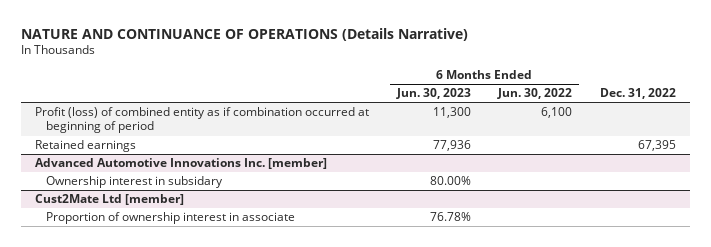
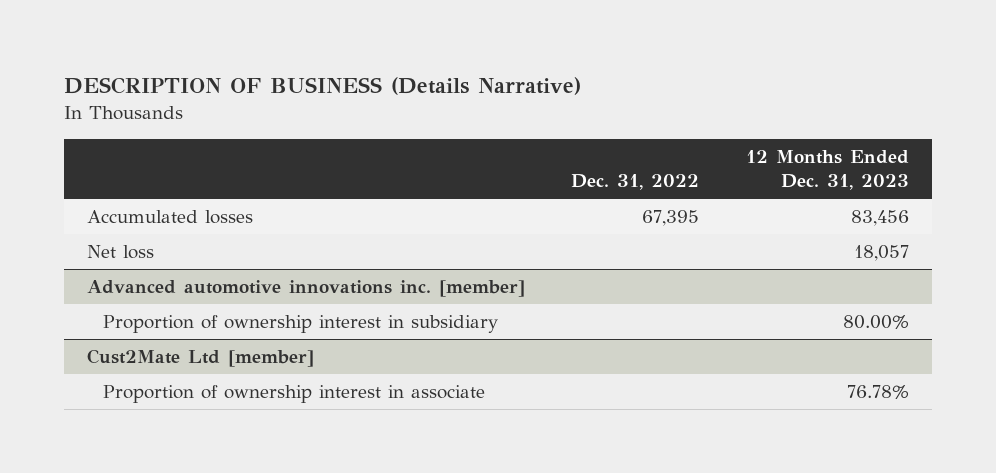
- NATURE AND CONTINUANCE OF OPERATIONS (Details Narrative)
+ DESCRIPTION OF BUSINESS (Details Narrative)
- | 6 Months Ended Jun. 30, 2023 | 6 Months Ended Jun. 30, 2022 | Dec. 31, 2022
+ | Dec. 31, 2022 | 12 Months Ended Dec. 31, 2023
- Profit (loss) of combined entity as if combination occurred at beginning of period | 11,300 | 6,100 |
- Retained earnings | 77,936 | | 67,395
- Advanced Automotive Innovations Inc. [member]
- Ownership interest in subsidary | 80.00% | |
+ Accumulated losses | 67,395 | 83,456
+ Net loss | | 18,057
+ Advanced automotive innovations inc. [member]
+ Proportion of ownership interest in subsidiary | | 80.00%

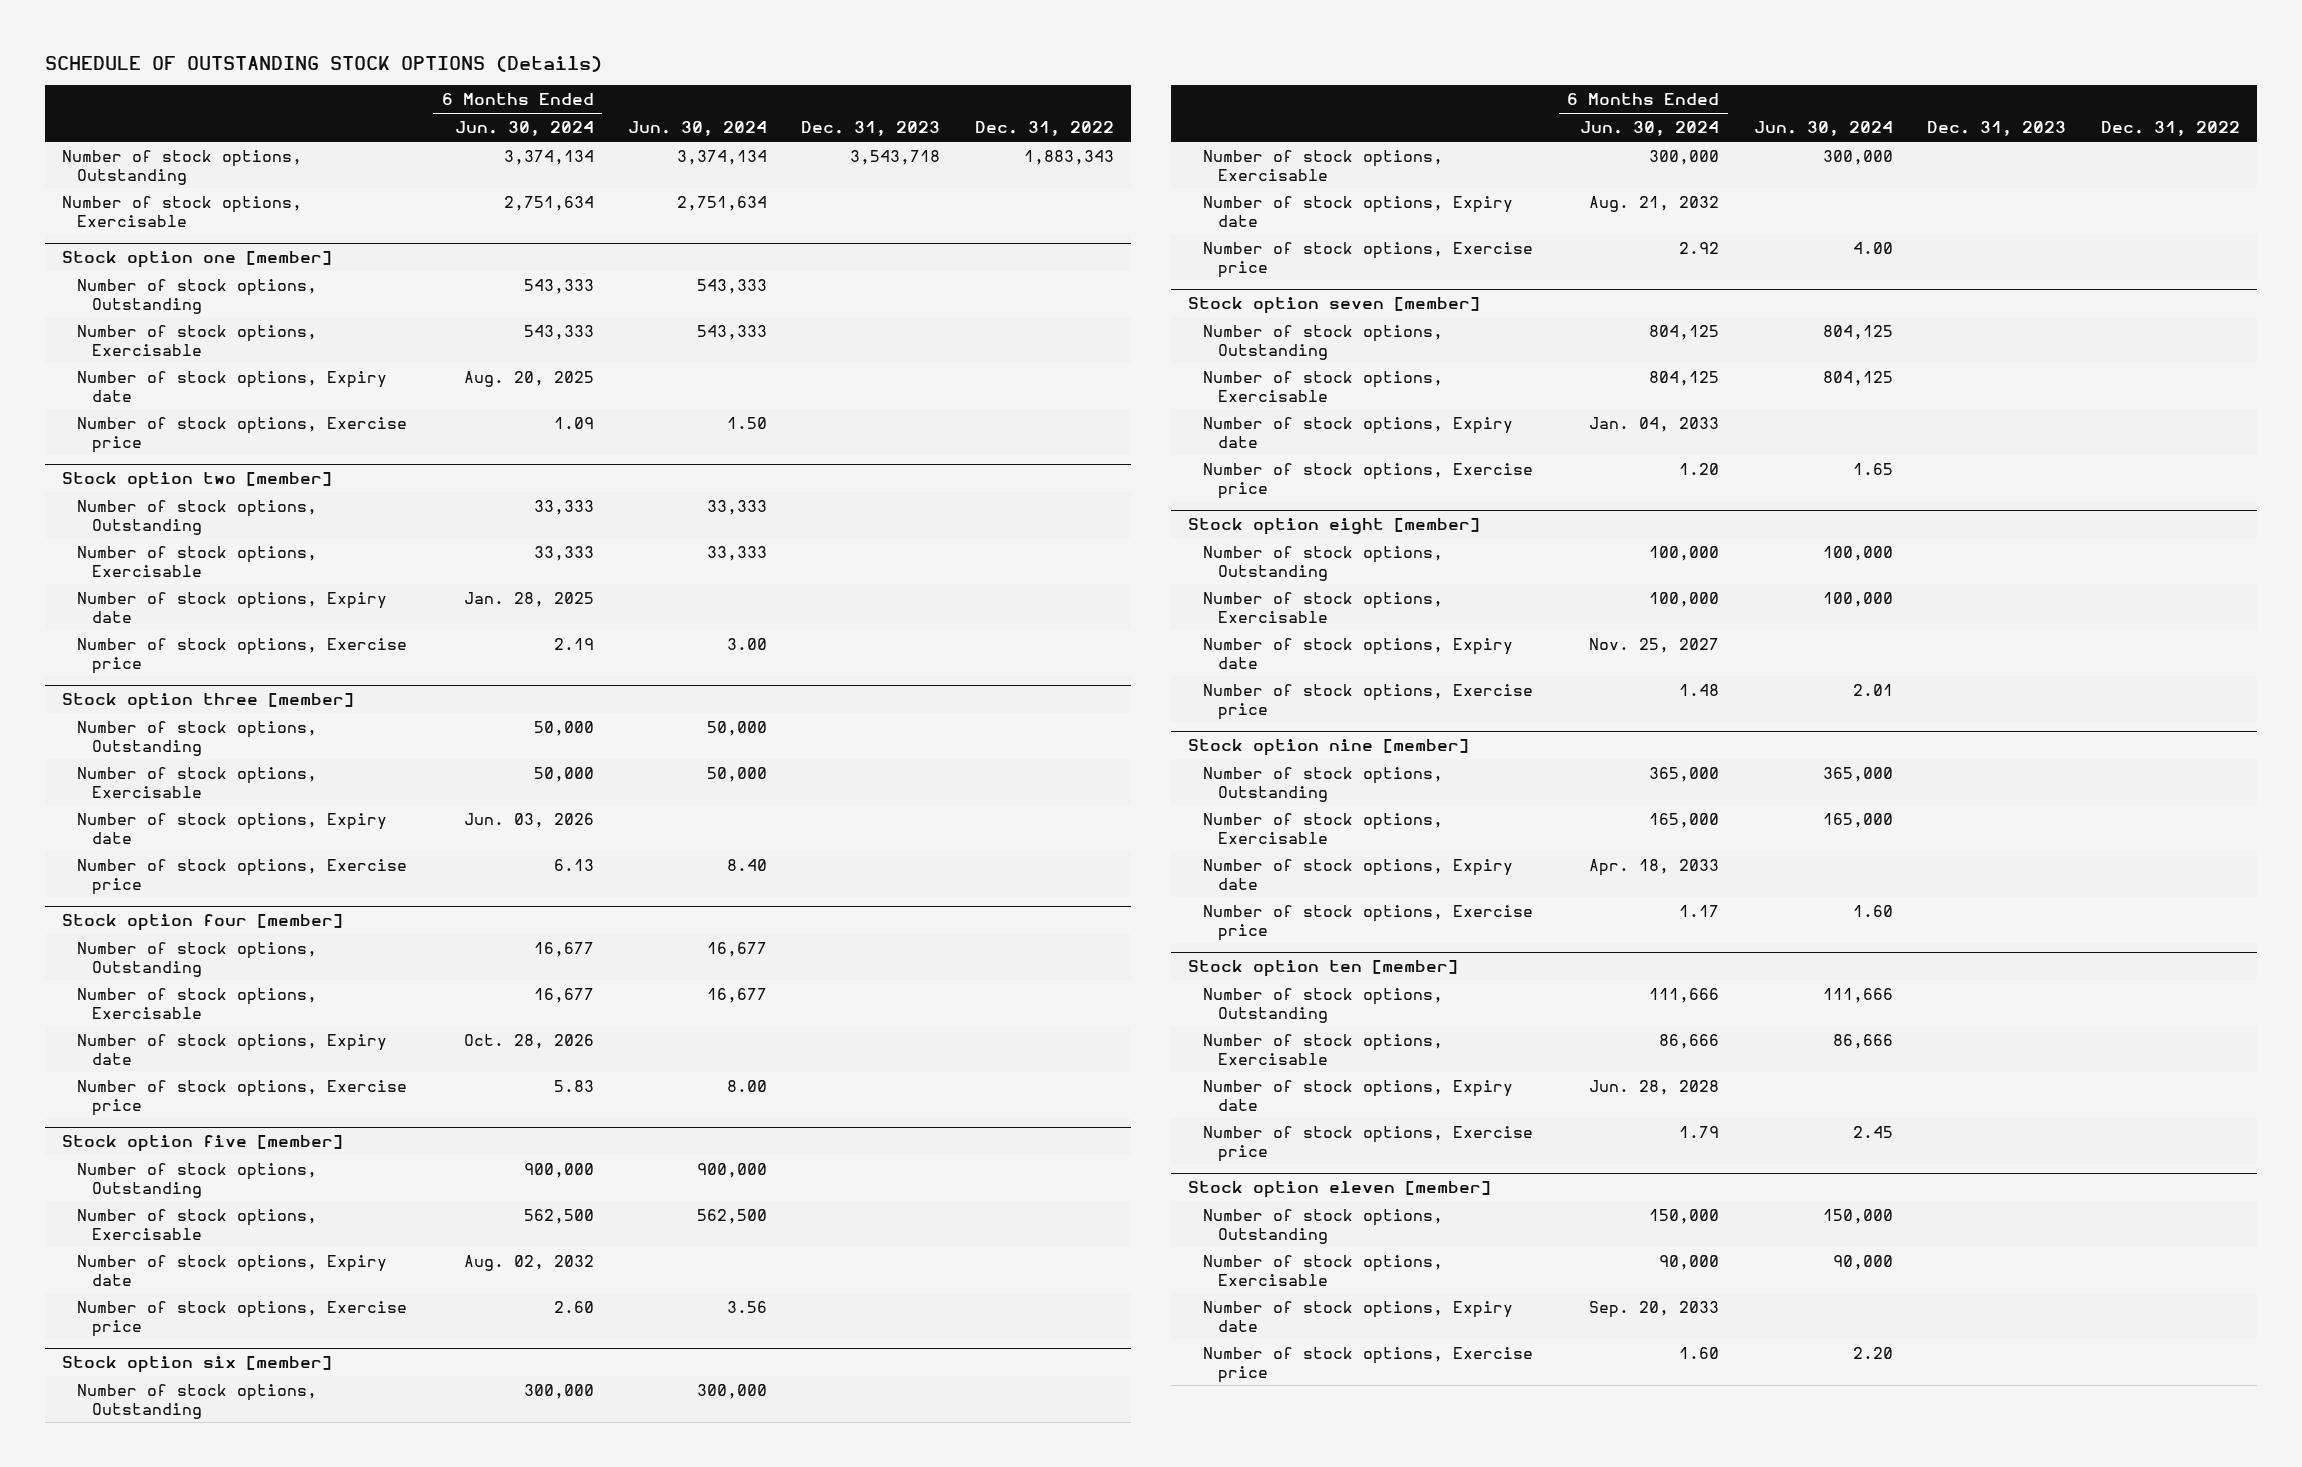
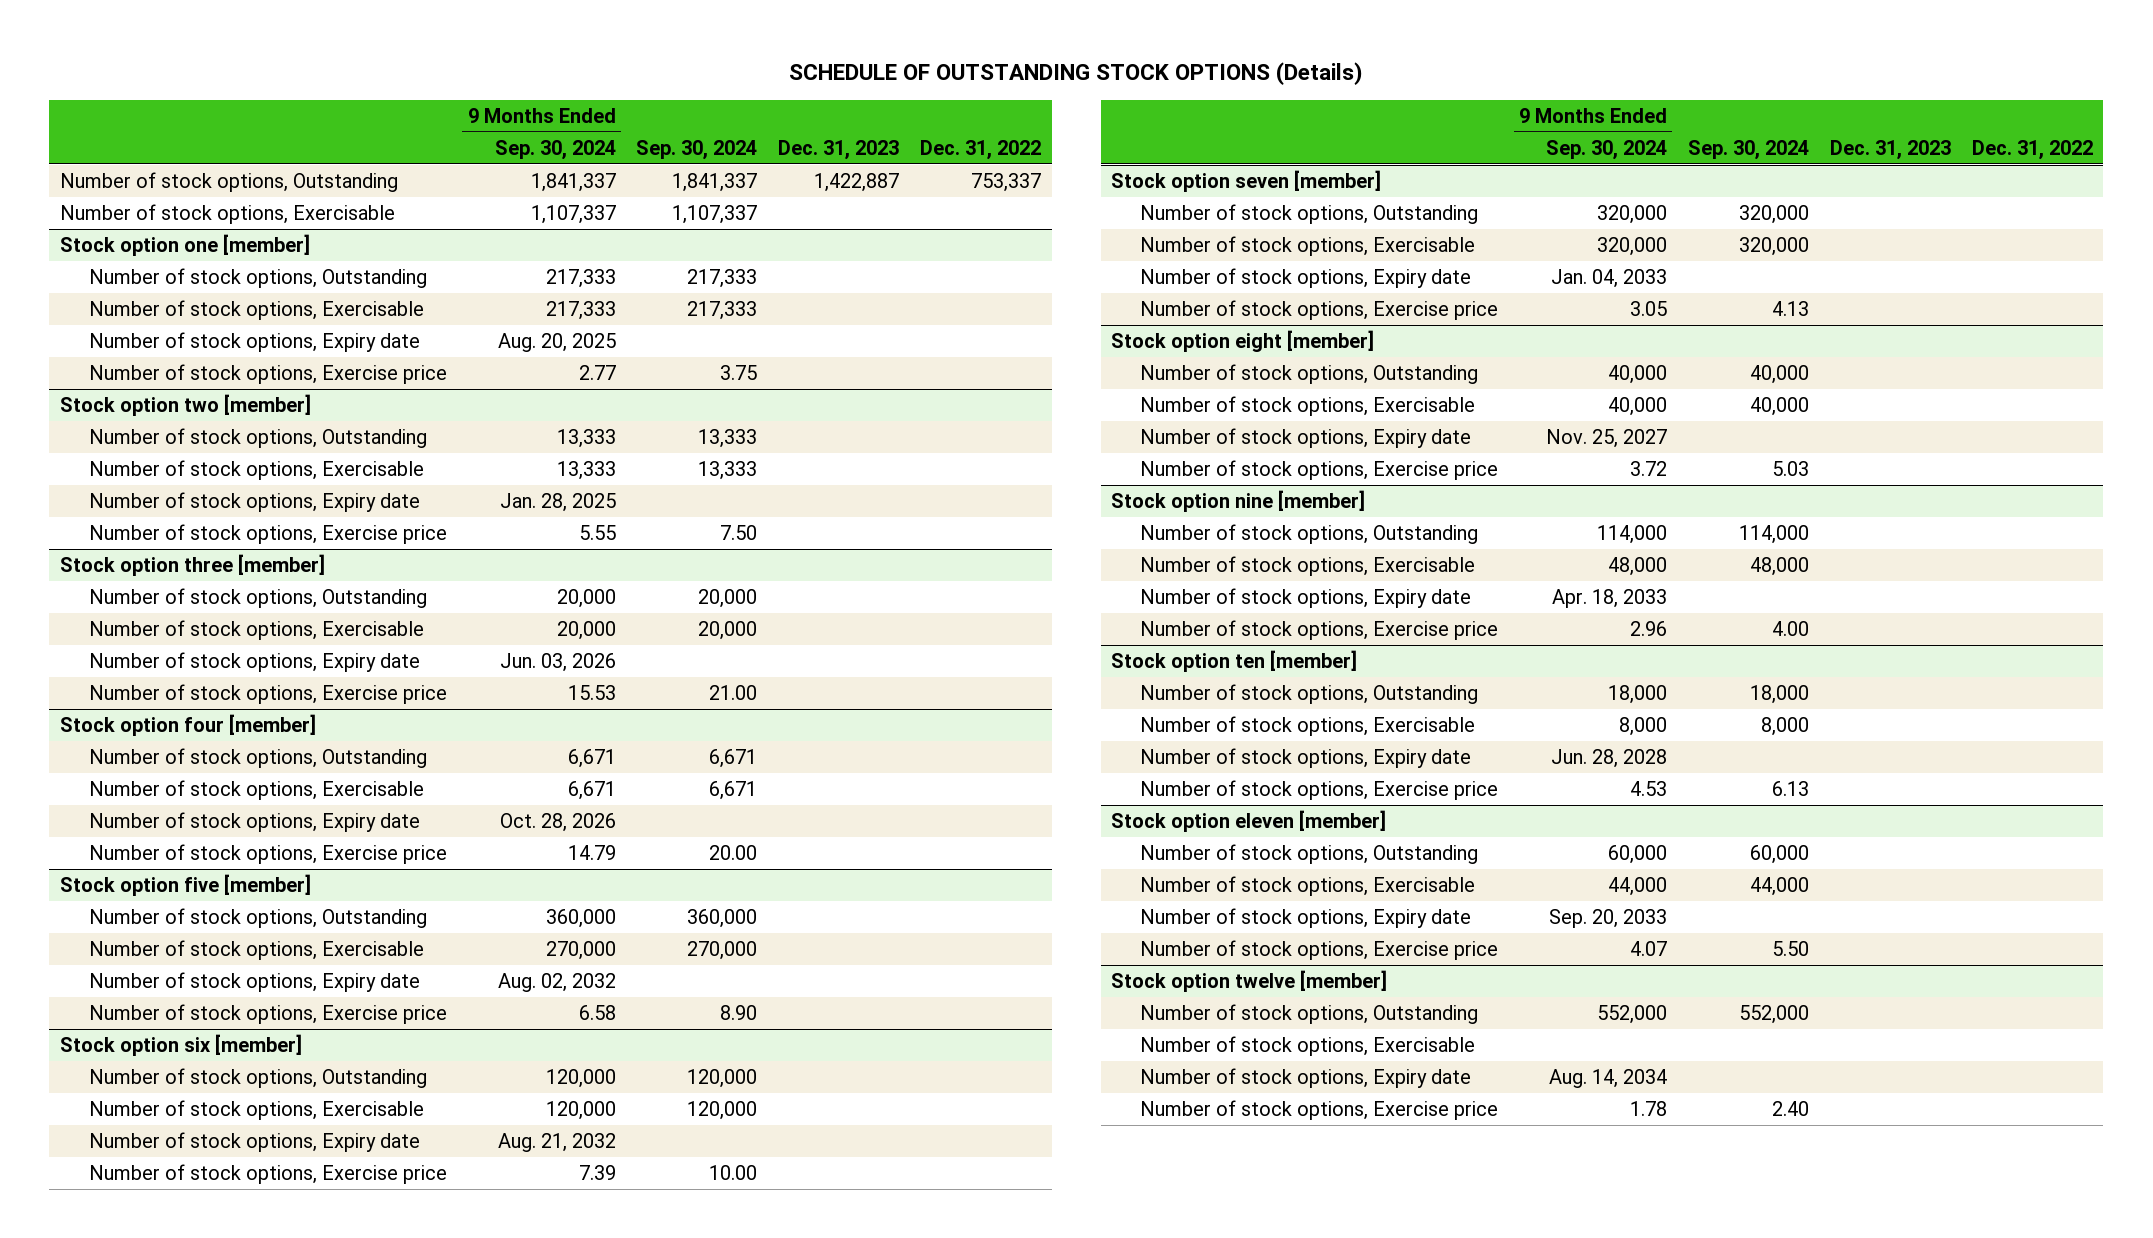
- | 6 Months Ended Jun. 30, 2024 | Jun. 30, 2024 | Dec. 31, 2023 | Dec. 31, 2022
+ | 9 Months Ended Sep. 30, 2024 | Sep. 30, 2024 | Dec. 31, 2023 | Dec. 31, 2022
- Number of stock options, Outstanding | 3,374,134 | 3,374,134 | 3,543,718 | 1,883,343
+ Number of stock options, Outstanding | 1,841,337 | 1,841,337 | 1,422,887 | 753,337
+ Stock option twelve [member]
+ Number of stock options, Outstanding | 552,000 | 552,000 | |
+ Number of stock options, Exercisable
+ Number of stock options, Expiry date | Aug. 14, 2034 | | |
+ Number of stock options, Exercise price | 1.78 | 2.40 | |

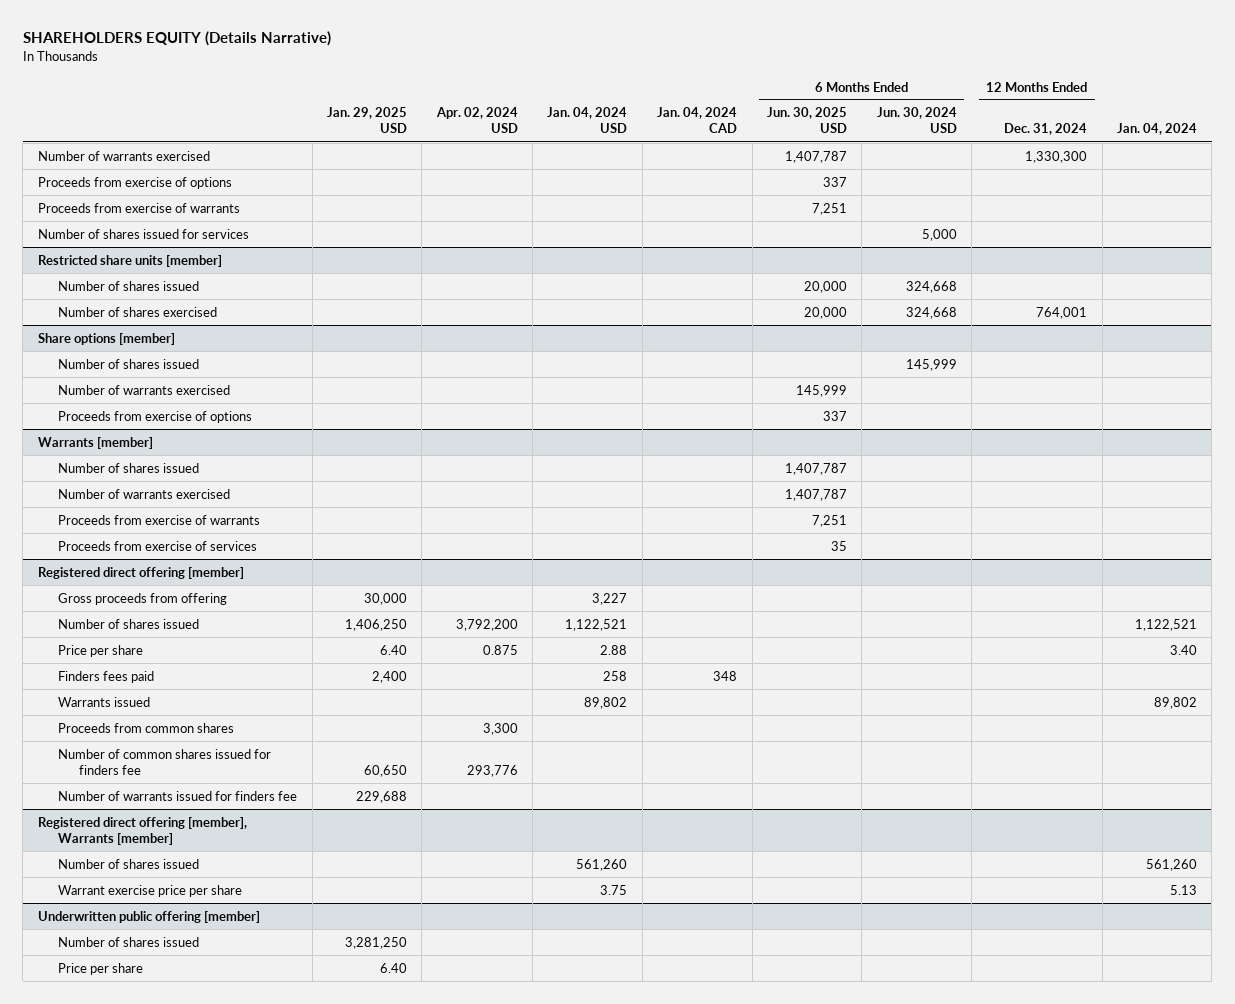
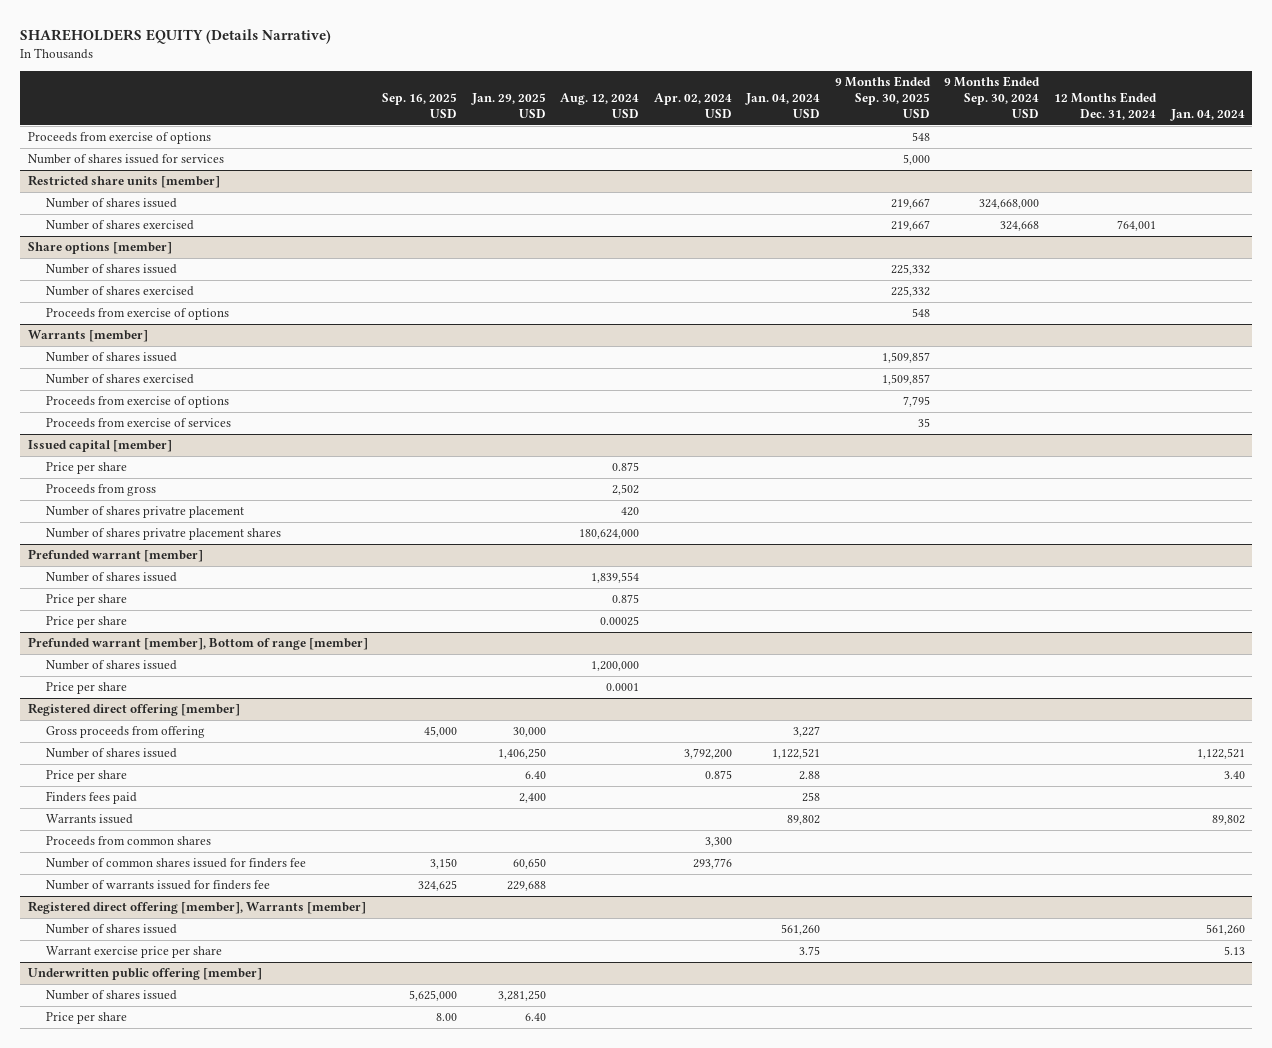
- | Jan. 29, 2025 USD | Apr. 02, 2024 USD | Jan. 04, 2024 USD | Jan. 04, 2024 CAD | 6 Months Ended Jun. 30, 2025 USD | 6 Months Ended Jun. 30, 2024 USD | 12 Months Ended Dec. 31, 2024 | Jan. 04, 2024
+ | Sep. 16, 2025 USD | Jan. 29, 2025 USD | Aug. 12, 2024 USD | Apr. 02, 2024 USD | Jan. 04, 2024 USD | 9 Months Ended Sep. 30, 2025 USD | 9 Months Ended Sep. 30, 2024 USD | 12 Months Ended Dec. 31, 2024 | Jan. 04, 2024
- Number of warrants exercised | | | | | 1,407,787 | | 1,330,300 |
- Proceeds from exercise of warrants | | | | | 7,251 | | |
@ Share options [member]
- Number of warrants exercised | | | | | 145,999 | | |
+ Number of shares exercised | | | | | | 225,332 | | |
@ Warrants [member]
- Number of warrants exercised | | | | | 1,407,787 | | |
- Proceeds from exercise of warrants | | | | | 7,251 | | |
+ Number of shares exercised | | | | | | 1,509,857 | | |
+ Proceeds from exercise of options | | | | | | 7,795 | | |
+ Issued capital [member]
+ Price per share | | | 0.875 | | | | | |
+ Proceeds from gross | | | 2,502 | | | | | |
+ Number of shares privatre placement | | | 420 | | | | | |
+ Number of shares privatre placement shares | | | 180,624,000 | | | | | |
+ Prefunded warrant [member]
+ Number of shares issued | | | 1,839,554 | | | | | |
+ Price per share | | | 0.875 | | | | | |
+ Price per share | | | 0.00025 | | | | | |
+ Prefunded warrant [member], Bottom of range [member]
+ Number of shares issued | | | 1,200,000 | | | | | |
+ Price per share | | | 0.0001 | | | | | |

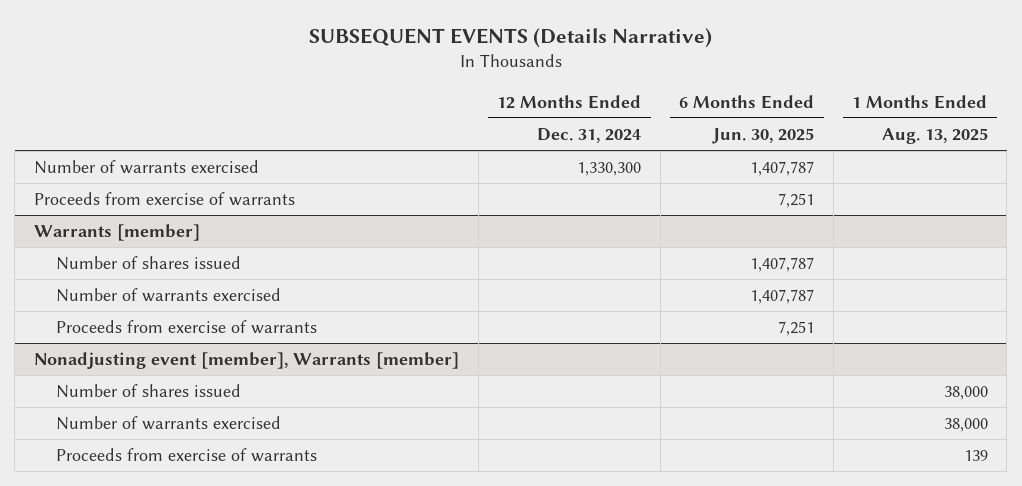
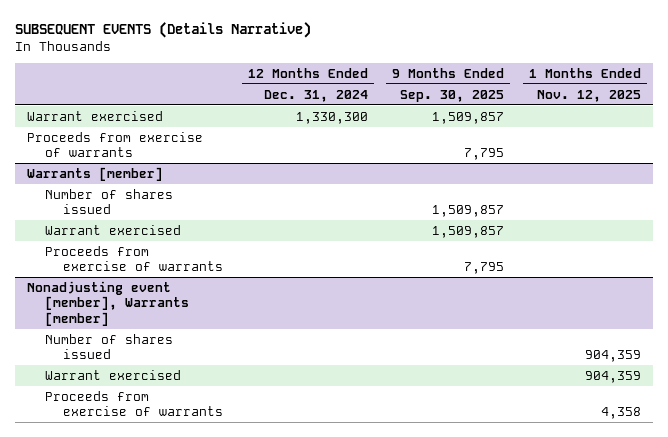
- | 12 Months Ended Dec. 31, 2024 | 6 Months Ended Jun. 30, 2025 | 1 Months Ended Aug. 13, 2025
+ | 12 Months Ended Dec. 31, 2024 | 9 Months Ended Sep. 30, 2025 | 1 Months Ended Nov. 12, 2025
- Number of warrants exercised | 1,330,300 | 1,407,787 |
+ Warrant exercised | 1,330,300 | 1,509,857 |
@ Warrants [member]
- Number of warrants exercised | | 1,407,787 |
+ Warrant exercised | | 1,509,857 |
@ Nonadjusting event [member], Warrants [member]
- Number of warrants exercised | | | 38,000
+ Warrant exercised | | | 904,359

